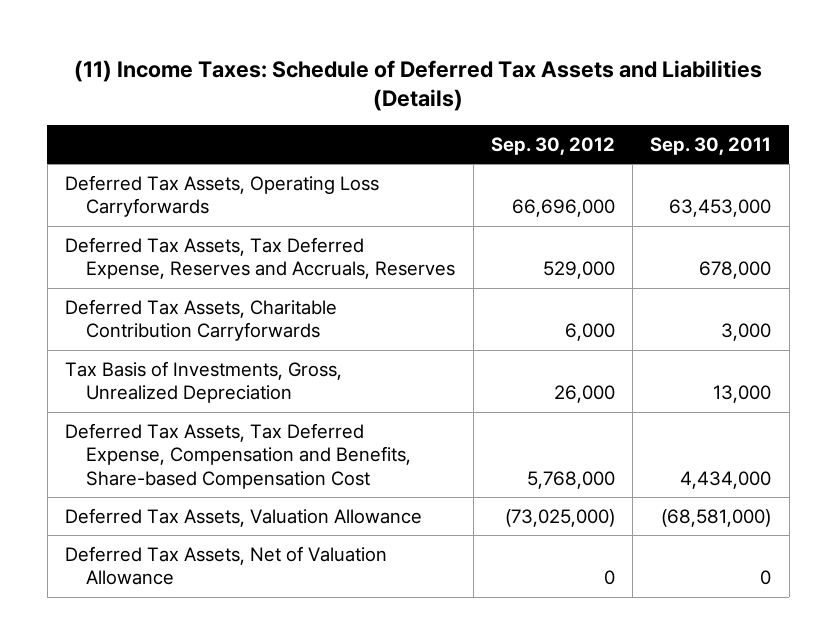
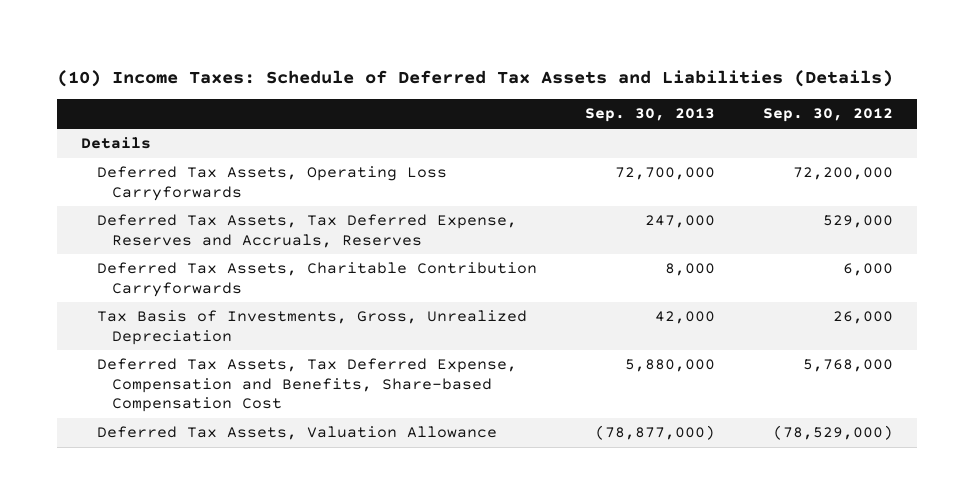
- (11) Income Taxes: Schedule of Deferred Tax Assets and Liabilities (Details)
+ (10) Income Taxes: Schedule of Deferred Tax Assets and Liabilities (Details)
- | Sep. 30, 2012 | Sep. 30, 2011
+ | Sep. 30, 2013 | Sep. 30, 2012
- Deferred Tax Assets, Operating Loss Carryforwards | 66,696,000 | 63,453,000
+ Details
+ Deferred Tax Assets, Operating Loss Carryforwards | 72,700,000 | 72,200,000
- Deferred Tax Assets, Valuation Allowance | (73,025,000) | (68,581,000)
- Deferred Tax Assets, Net of Valuation Allowance | 0 | 0
+ Deferred Tax Assets, Valuation Allowance | (78,877,000) | (78,529,000)

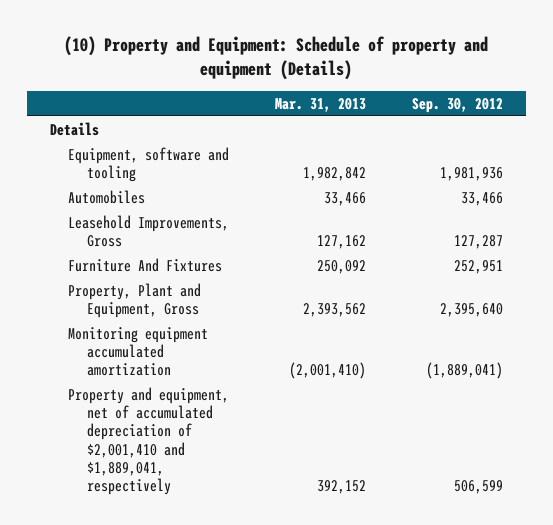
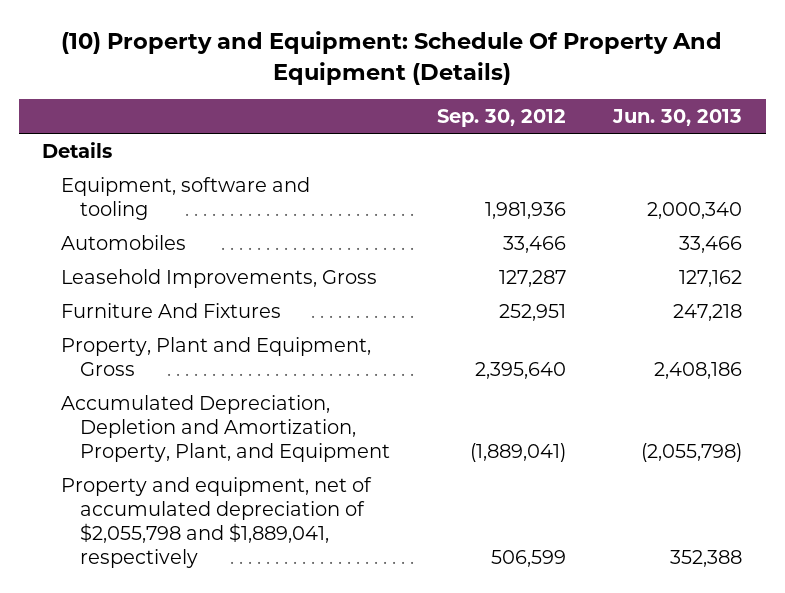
- (10) Property and Equipment: Schedule of property and equipment (Details)
+ (10) Property and Equipment: Schedule Of Property And Equipment (Details)
- | Mar. 31, 2013 | Sep. 30, 2012
+ | Sep. 30, 2012 | Jun. 30, 2013
- Monitoring equipment accumulated amortization | (2,001,410) | (1,889,041)
- Property and equipment, net of accumulated depreciation of $2,001,410 and $1,889,041, respectively | 392,152 | 506,599
+ Accumulated Depreciation, Depletion and Amortization, Property, Plant, and Equipment | (1,889,041) | (2,055,798)
+ Property and equipment, net of accumulated depreciation of $2,055,798 and $1,889,041, respectively | 506,599 | 352,388

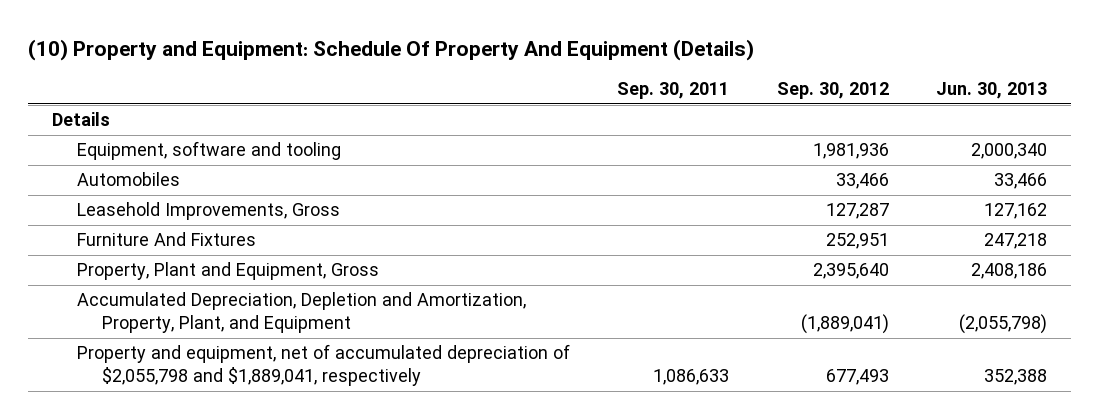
- | Sep. 30, 2012 | Jun. 30, 2013
+ | Sep. 30, 2011 | Sep. 30, 2012 | Jun. 30, 2013
- Property and equipment, net of accumulated depreciation of $2,055,798 and $1,889,041, respectively | 506,599 | 352,388
+ Property and equipment, net of accumulated depreciation of $2,055,798 and $1,889,041, respectively | 1,086,633 | 677,493 | 352,388

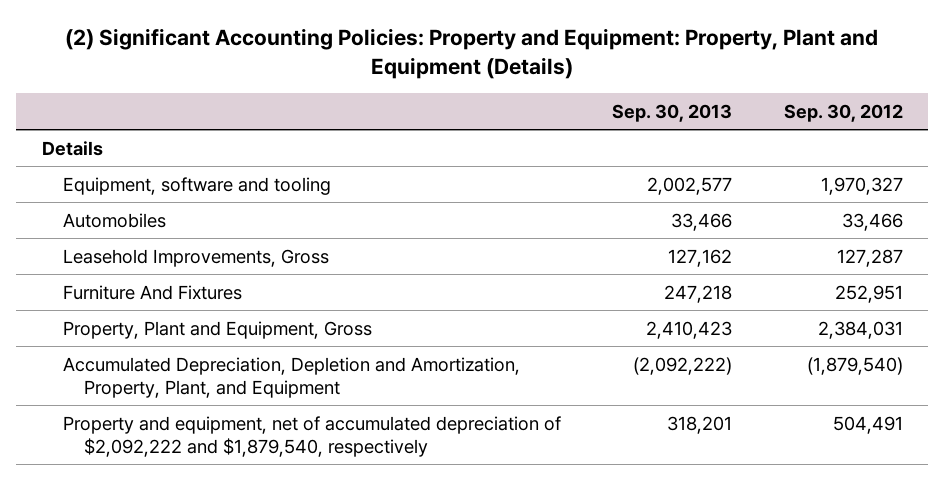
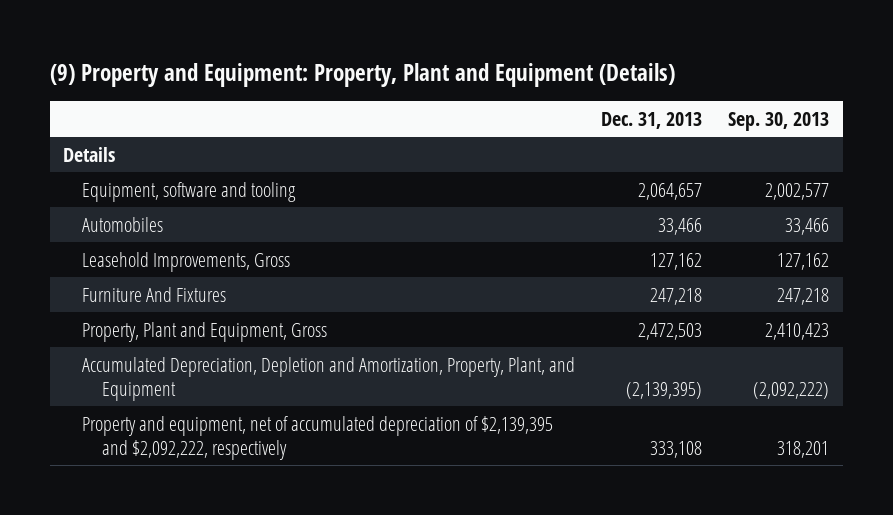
- (2) Significant Accounting Policies: Property and Equipment: Property, Plant and Equipment (Details)
+ (9) Property and Equipment: Property, Plant and Equipment (Details)
- | Sep. 30, 2013 | Sep. 30, 2012
+ | Dec. 31, 2013 | Sep. 30, 2013
- Property and equipment, net of accumulated depreciation of $2,092,222 and $1,879,540, respectively | 318,201 | 504,491
+ Property and equipment, net of accumulated depreciation of $2,139,395 and $2,092,222, respectively | 333,108 | 318,201

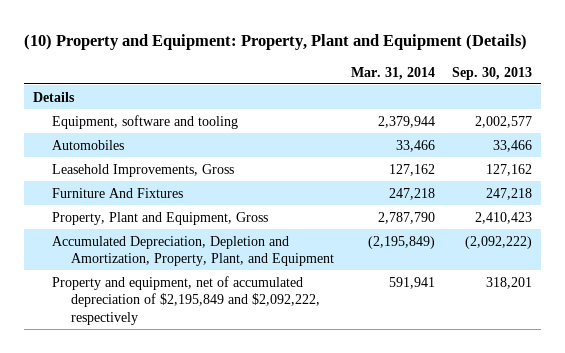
- (9) Property and Equipment: Property, Plant and Equipment (Details)
+ (10) Property and Equipment: Property, Plant and Equipment (Details)
- | Dec. 31, 2013 | Sep. 30, 2013
+ | Mar. 31, 2014 | Sep. 30, 2013
- Property and equipment, net of accumulated depreciation of $2,139,395 and $2,092,222, respectively | 333,108 | 318,201
+ Property and equipment, net of accumulated depreciation of $2,195,849 and $2,092,222, respectively | 591,941 | 318,201

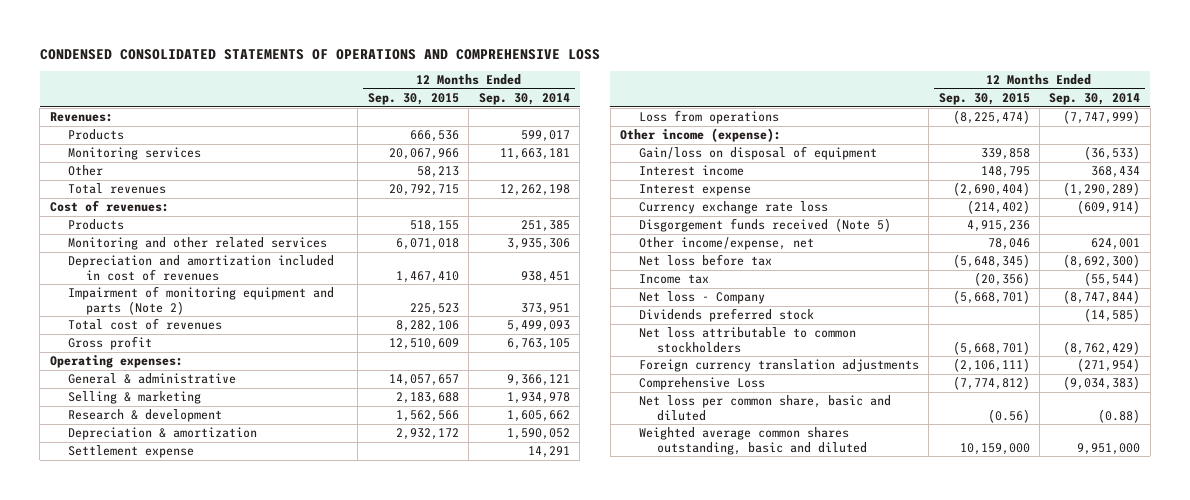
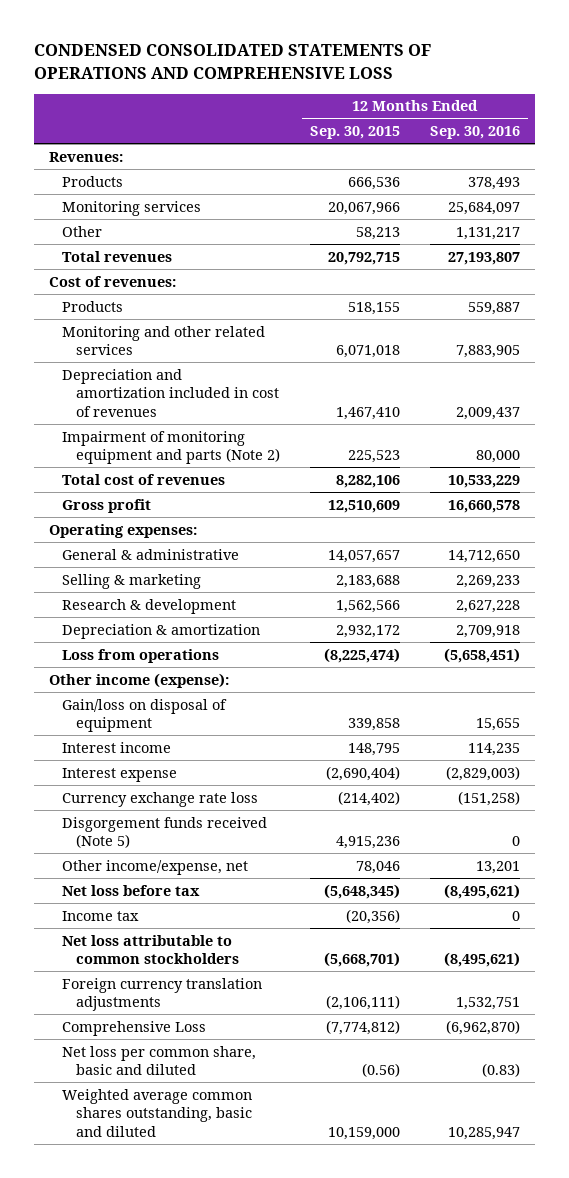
- | 12 Months Ended Sep. 30, 2015 | 12 Months Ended Sep. 30, 2014
+ | 12 Months Ended Sep. 30, 2015 | 12 Months Ended Sep. 30, 2016
- Settlement expense | | 14,291
- Net loss - Company | (5,668,701) | (8,747,844)
- Dividends preferred stock | | (14,585)

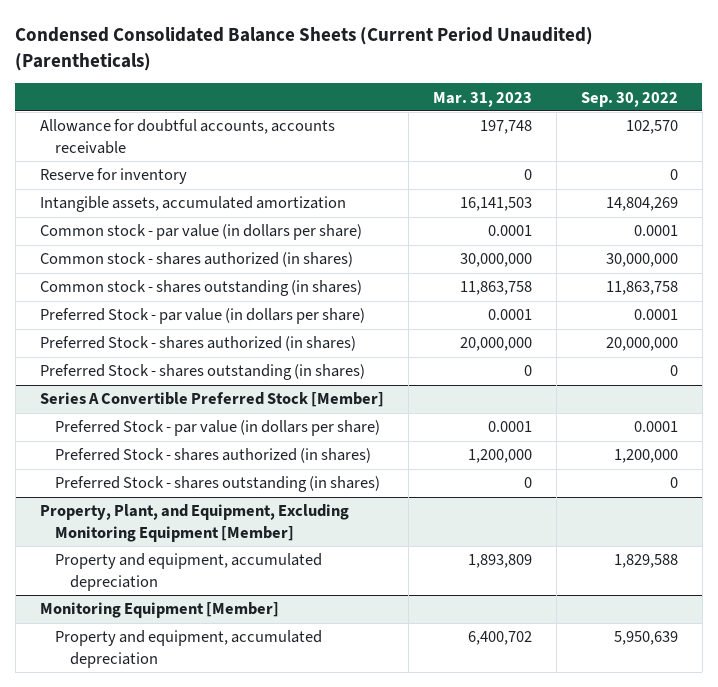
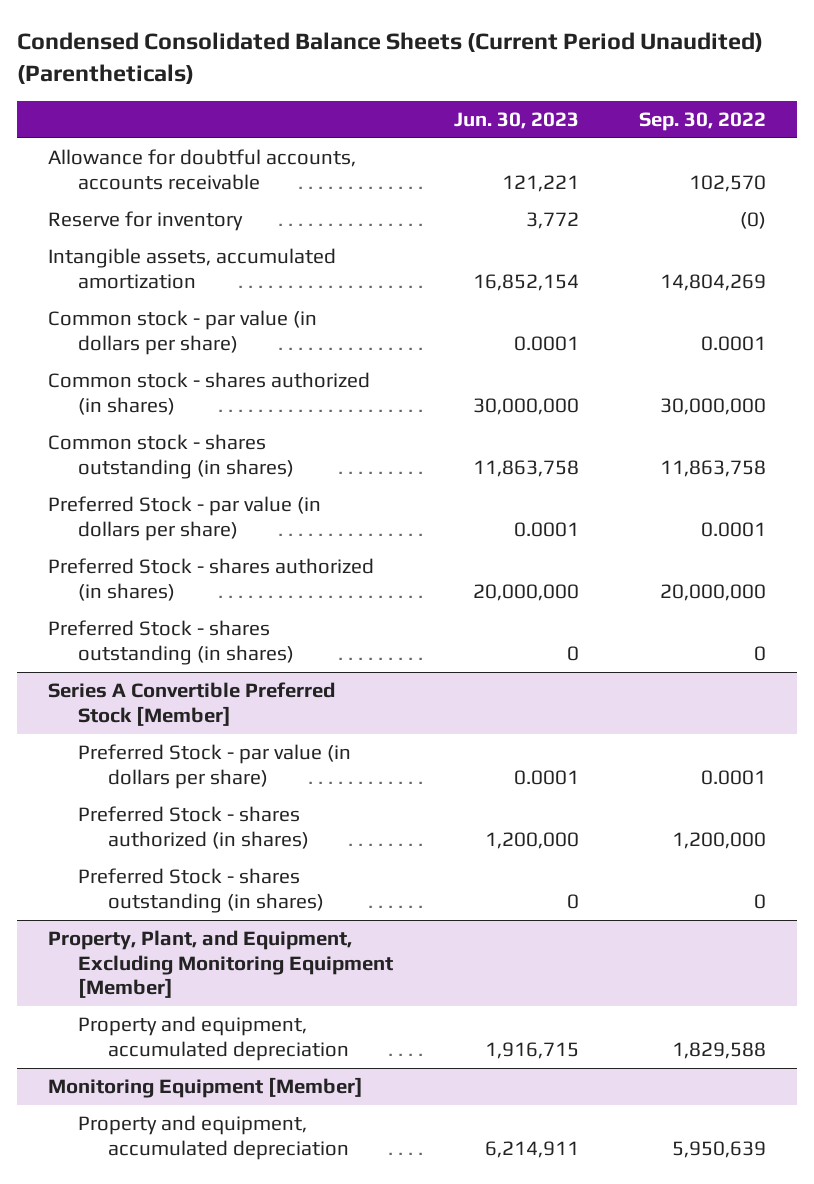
- | Mar. 31, 2023 | Sep. 30, 2022
+ | Jun. 30, 2023 | Sep. 30, 2022
- Reserve for inventory | 0 | 0
+ Reserve for inventory | 3,772 | (0)

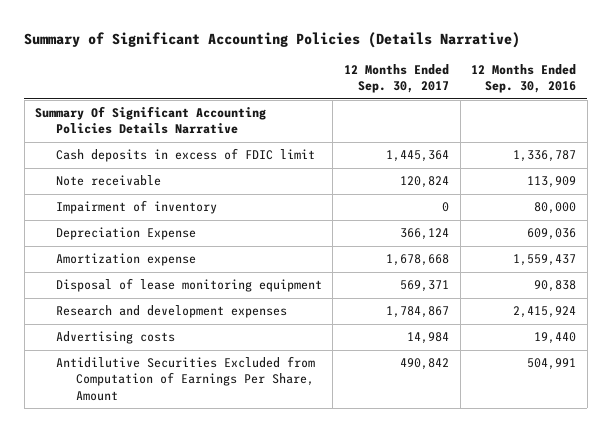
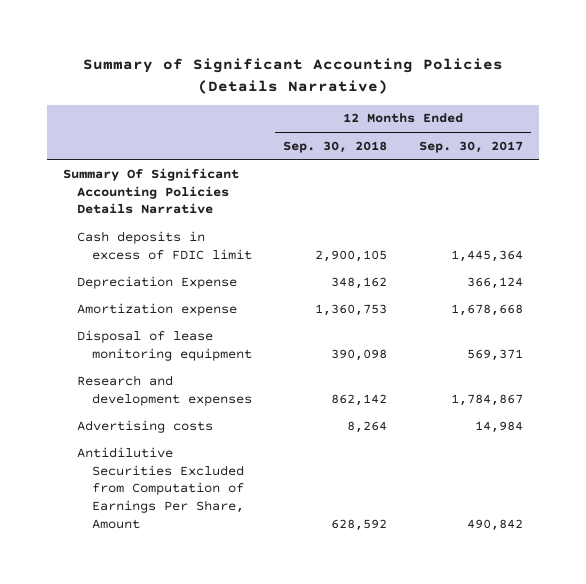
- | 12 Months Ended Sep. 30, 2017 | 12 Months Ended Sep. 30, 2016
+ | 12 Months Ended Sep. 30, 2018 | 12 Months Ended Sep. 30, 2017
- Note receivable | 120,824 | 113,909
- Impairment of inventory | 0 | 80,000

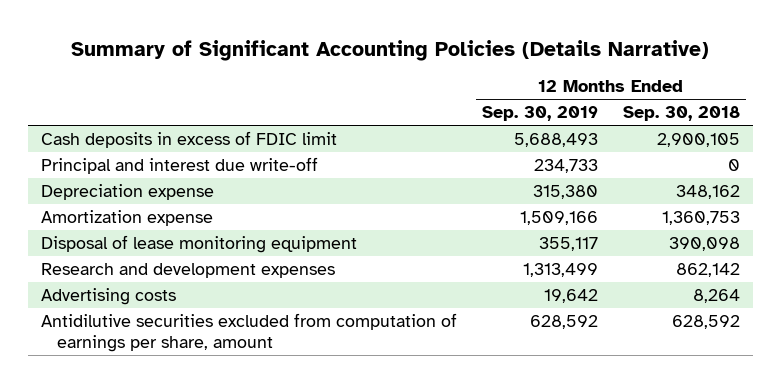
- | 12 Months Ended Sep. 30, 2018 | 12 Months Ended Sep. 30, 2017
+ | 12 Months Ended Sep. 30, 2019 | 12 Months Ended Sep. 30, 2018
- Summary Of Significant Accounting Policies Details Narrative
- Depreciation Expense | 348,162 | 366,124
+ Principal and interest due write-off | 234,733 | 0
+ Depreciation expense | 315,380 | 348,162
- Antidilutive Securities Excluded from Computation of Earnings Per Share, Amount | 628,592 | 490,842
+ Antidilutive securities excluded from computation of earnings per share, amount | 628,592 | 628,592

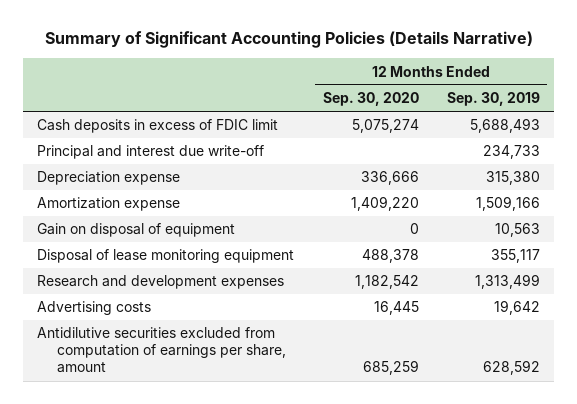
- | 12 Months Ended Sep. 30, 2019 | 12 Months Ended Sep. 30, 2018
+ | 12 Months Ended Sep. 30, 2020 | 12 Months Ended Sep. 30, 2019
+ Gain on disposal of equipment | 0 | 10,563

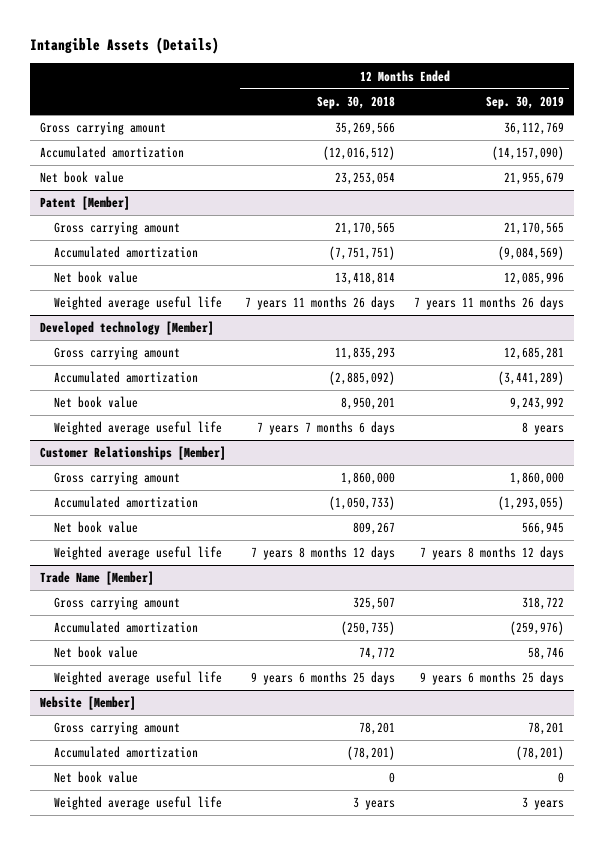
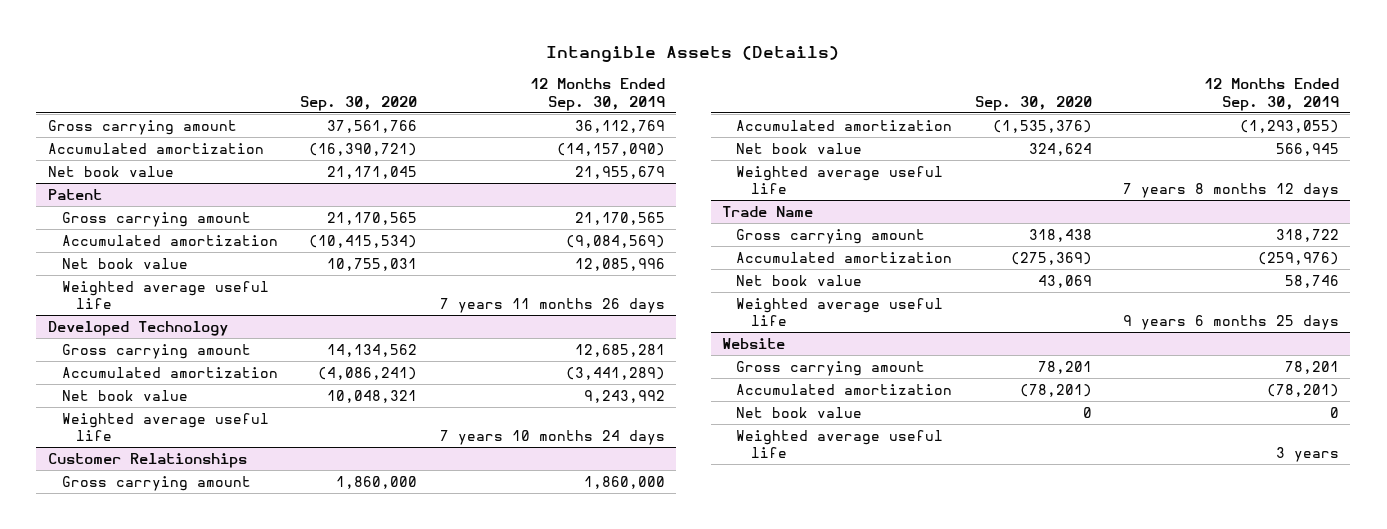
- | 12 Months Ended Sep. 30, 2018 | 12 Months Ended Sep. 30, 2019
+ | Sep. 30, 2020 | 12 Months Ended Sep. 30, 2019
- Patent [Member]
+ Patent
- Developed technology [Member]
+ Developed Technology
- Weighted average useful life | 7 years 7 months 6 days | 8 years
- Customer Relationships [Member]
+ Weighted average useful life | | 7 years 10 months 24 days
+ Customer Relationships
- Trade Name [Member]
+ Trade Name
- Website [Member]
+ Website

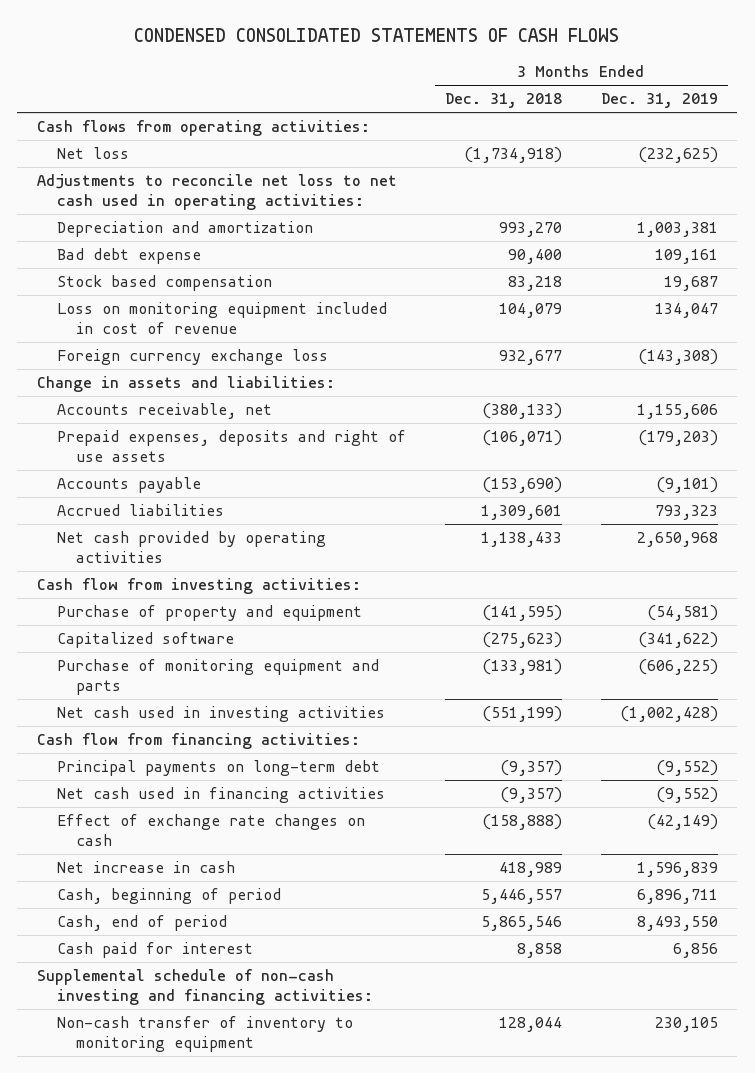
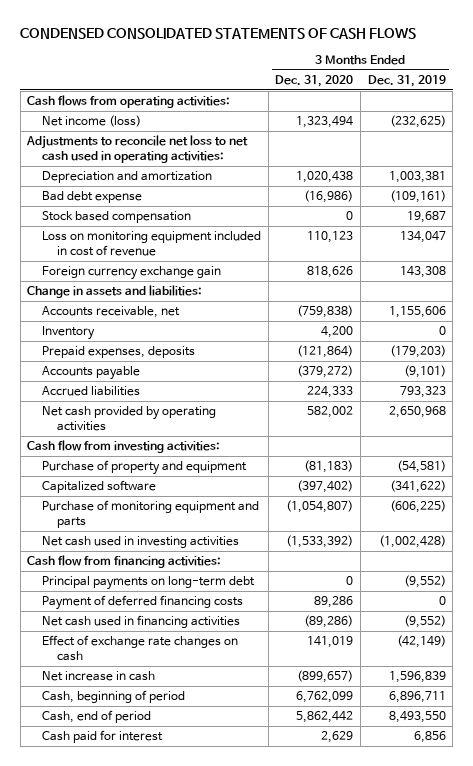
- | 3 Months Ended Dec. 31, 2018 | 3 Months Ended Dec. 31, 2019
+ | 3 Months Ended Dec. 31, 2020 | 3 Months Ended Dec. 31, 2019
- Net loss | (1,734,918) | (232,625)
+ Net income (loss) | 1,323,494 | (232,625)
- Bad debt expense | 90,400 | 109,161
+ Bad debt expense | (16,986) | (109,161)
- Foreign currency exchange loss | 932,677 | (143,308)
+ Foreign currency exchange gain | 818,626 | 143,308
- Prepaid expenses, deposits and right of use assets | (106,071) | (179,203)
+ Inventory | 4,200 | 0
+ Prepaid expenses, deposits | (121,864) | (179,203)
+ Payment of deferred financing costs | 89,286 | 0
- Supplemental schedule of non-cash investing and financing activities:
- Non-cash transfer of inventory to monitoring equipment | 128,044 | 230,105

